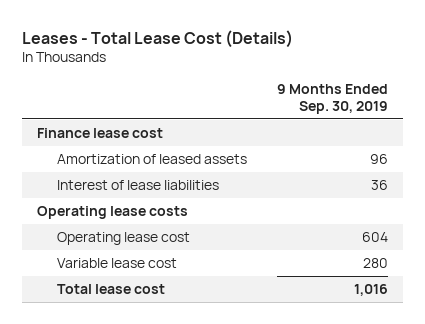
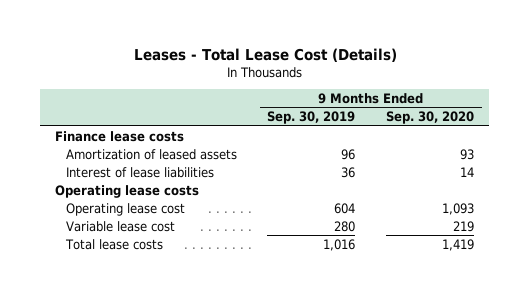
- | 9 Months Ended Sep. 30, 2019
+ | 9 Months Ended Sep. 30, 2019 | 9 Months Ended Sep. 30, 2020
- Finance lease cost
+ Finance lease costs
- Total lease cost | 1,016
+ Total lease costs | 1,016 | 1,419

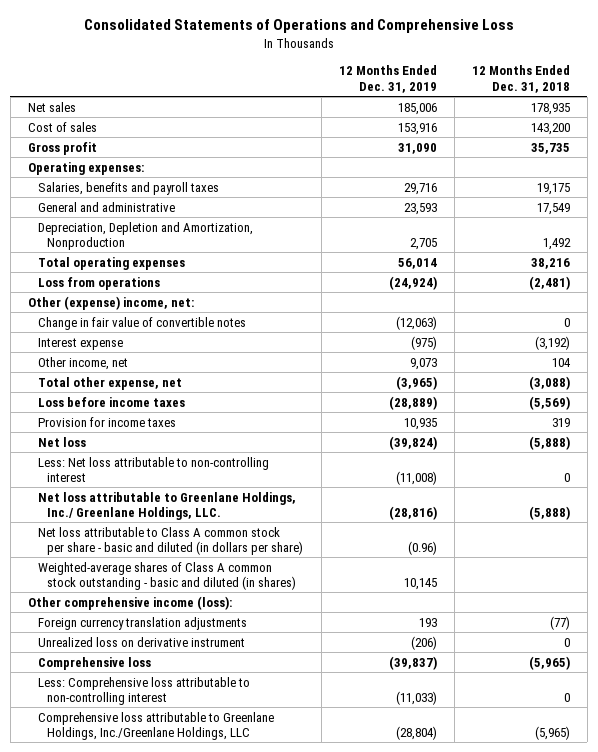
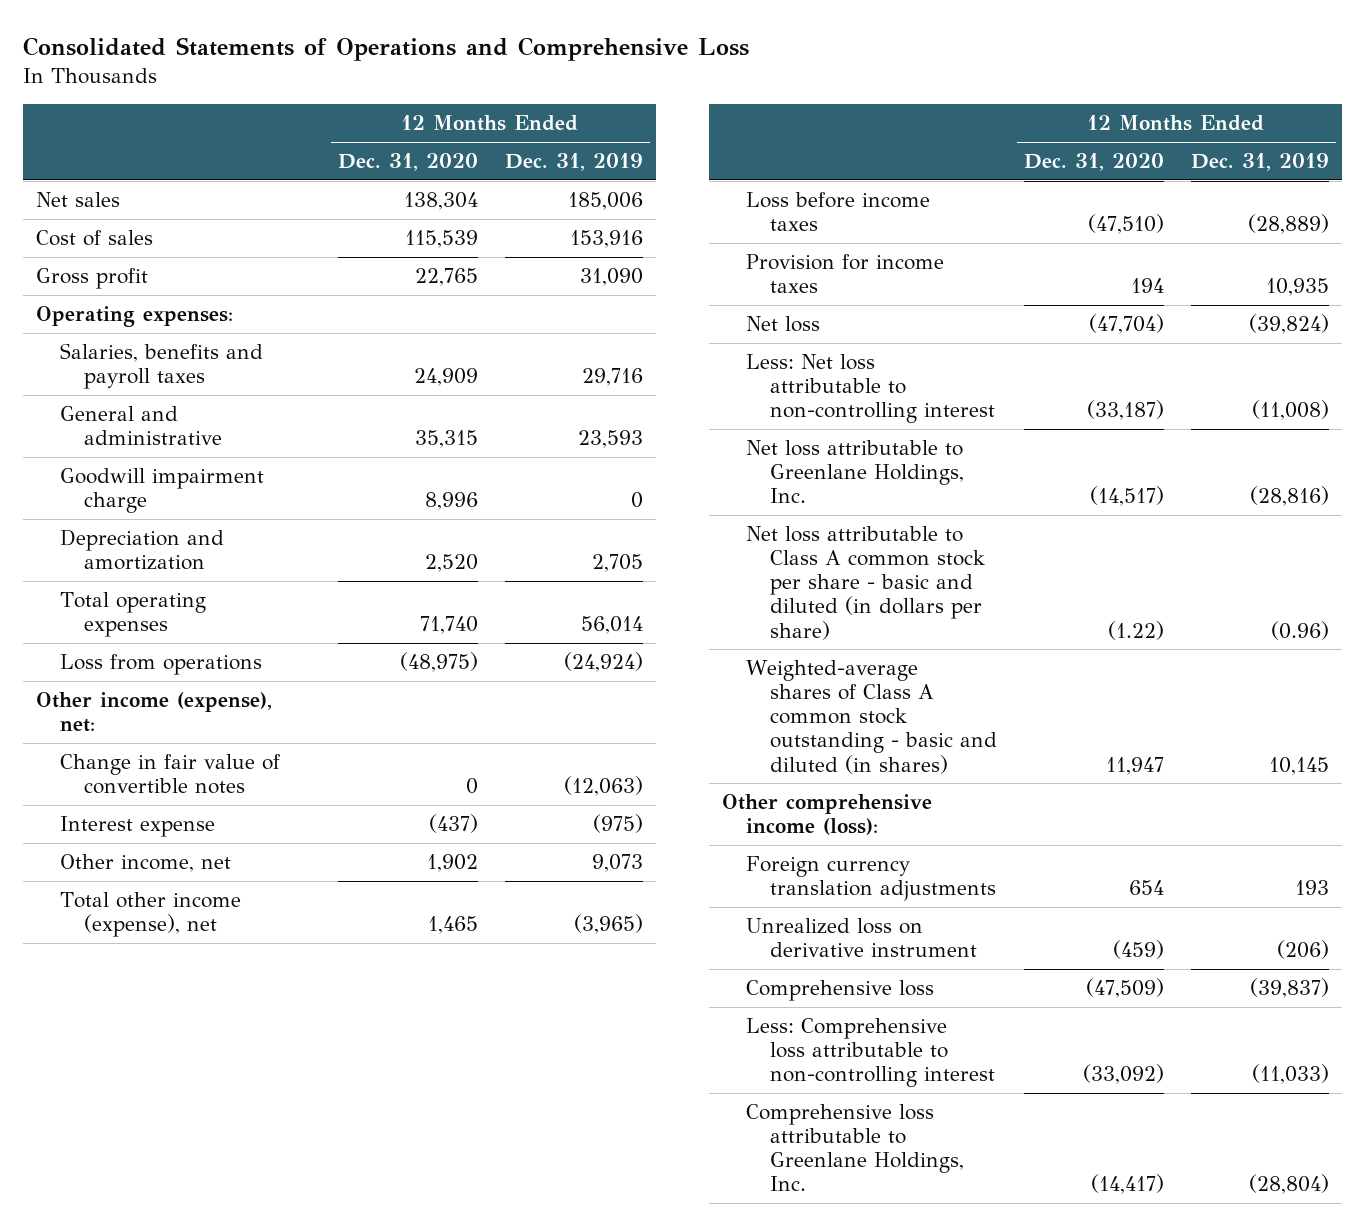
- | 12 Months Ended Dec. 31, 2019 | 12 Months Ended Dec. 31, 2018
+ | 12 Months Ended Dec. 31, 2020 | 12 Months Ended Dec. 31, 2019
- Depreciation, Depletion and Amortization, Nonproduction | 2,705 | 1,492
+ Goodwill impairment charge | 8,996 | 0
+ Depreciation and amortization | 2,520 | 2,705
- Other (expense) income, net:
+ Other income (expense), net:
- Total other expense, net | (3,965) | (3,088)
+ Total other income (expense), net | 1,465 | (3,965)
- Net loss attributable to Greenlane Holdings, Inc./ Greenlane Holdings, LLC. | (28,816) | (5,888)
+ Net loss attributable to Greenlane Holdings, Inc. | (14,517) | (28,816)
- Comprehensive loss attributable to Greenlane Holdings, Inc./Greenlane Holdings, LLC | (28,804) | (5,965)
+ Comprehensive loss attributable to Greenlane Holdings, Inc. | (14,417) | (28,804)

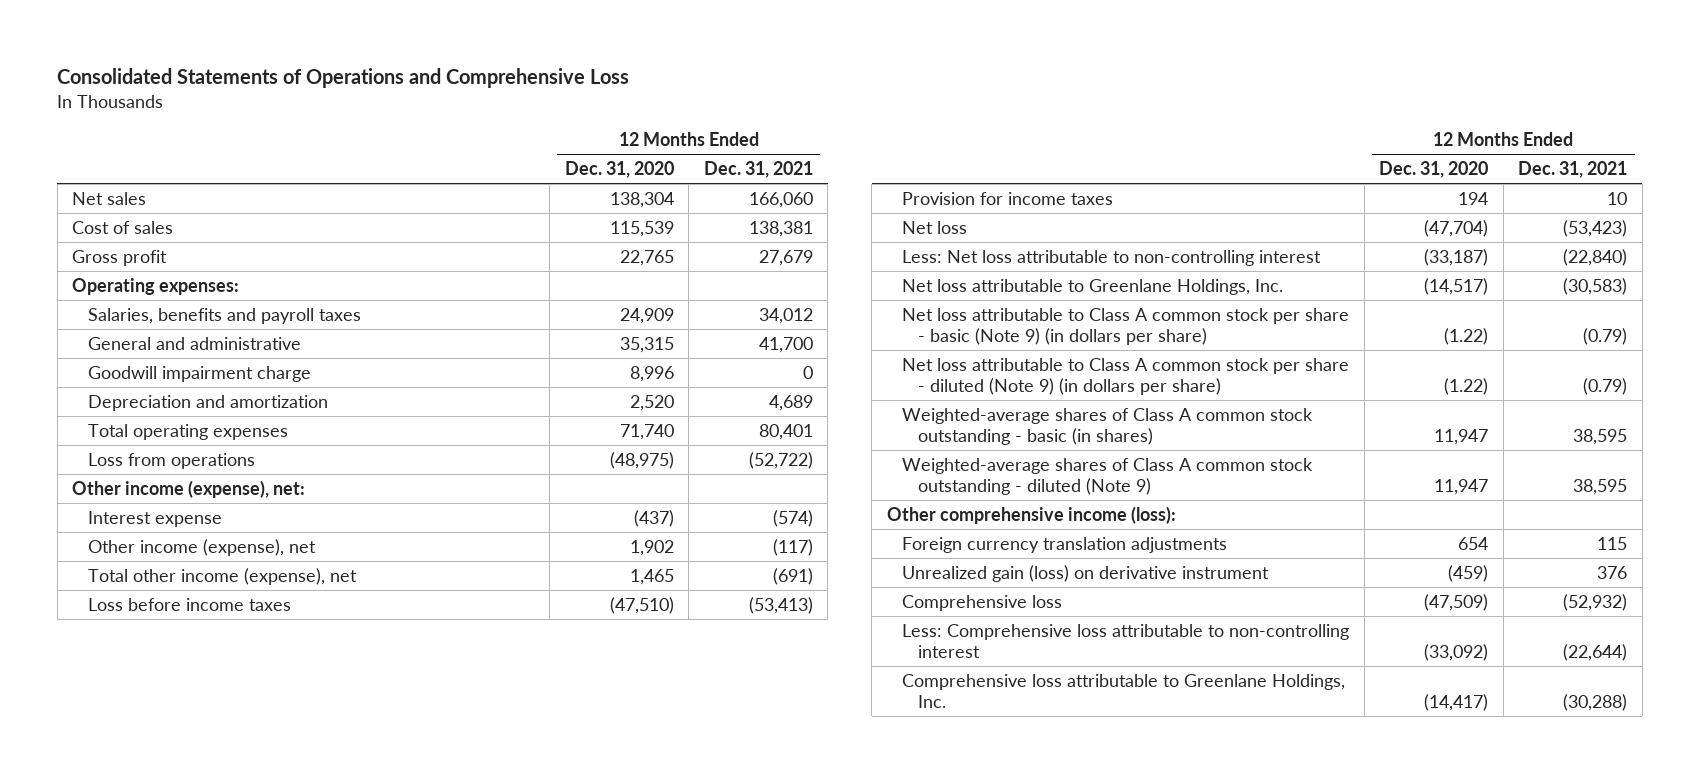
- | 12 Months Ended Dec. 31, 2020 | 12 Months Ended Dec. 31, 2019
+ | 12 Months Ended Dec. 31, 2020 | 12 Months Ended Dec. 31, 2021
- Change in fair value of convertible notes | 0 | (12,063)
- Other income, net | 1,902 | 9,073
+ Other income (expense), net | 1,902 | (117)
- Net loss attributable to Class A common stock per share - basic and diluted (in dollars per share) | (1.22) | (0.96)
- Weighted-average shares of Class A common stock outstanding - basic and diluted (in shares) | 11,947 | 10,145
+ Net loss attributable to Class A common stock per share - basic (Note 9) (in dollars per share) | (1.22) | (0.79)
+ Net loss attributable to Class A common stock per share - diluted (Note 9) (in dollars per share) | (1.22) | (0.79)
+ Weighted-average shares of Class A common stock outstanding - basic (in shares) | 11,947 | 38,595
+ Weighted-average shares of Class A common stock outstanding - diluted (Note 9) | 11,947 | 38,595
- Unrealized loss on derivative instrument | (459) | (206)
+ Unrealized gain (loss) on derivative instrument | (459) | 376

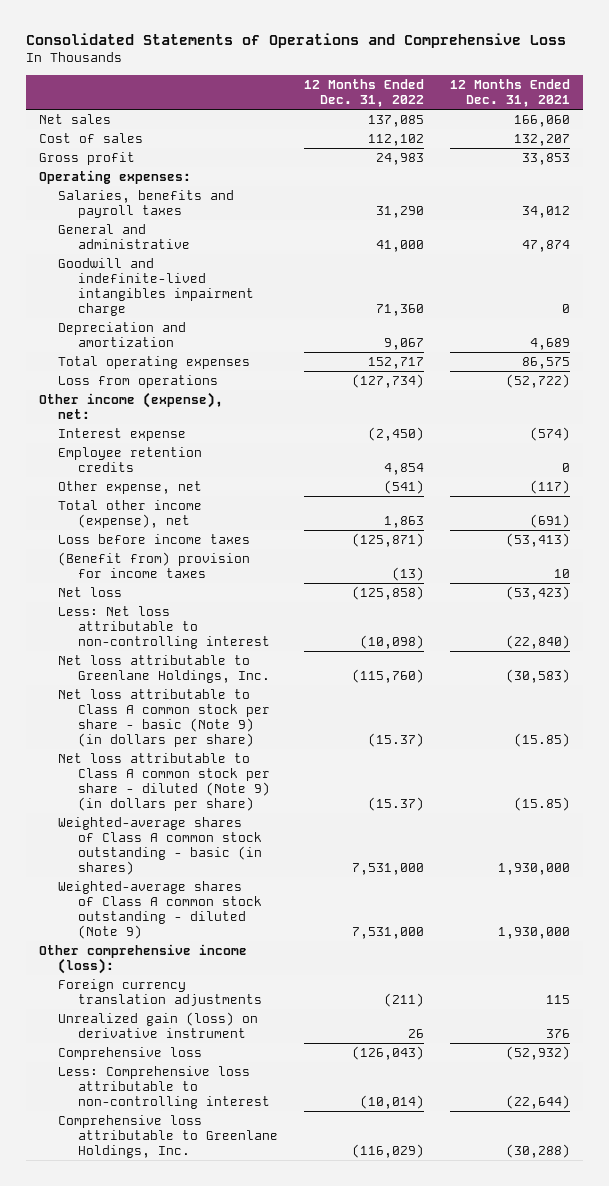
- | 12 Months Ended Dec. 31, 2020 | 12 Months Ended Dec. 31, 2021
+ | 12 Months Ended Dec. 31, 2022 | 12 Months Ended Dec. 31, 2021
- Cost of sales | 115,539 | 138,381
- Gross profit | 22,765 | 27,679
+ Cost of sales | 112,102 | 132,207
+ Gross profit | 24,983 | 33,853
- General and administrative | 35,315 | 41,700
- Goodwill impairment charge | 8,996 | 0
+ General and administrative | 41,000 | 47,874
+ Goodwill and indefinite-lived intangibles impairment charge | 71,360 | 0
- Total operating expenses | 71,740 | 80,401
+ Total operating expenses | 152,717 | 86,575
- Other income (expense), net | 1,902 | (117)
+ Employee retention credits | 4,854 | 0
+ Other expense, net | (541) | (117)
- Provision for income taxes | 194 | 10
+ (Benefit from) provision for income taxes | (13) | 10
- Net loss attributable to Class A common stock per share - basic (Note 9) (in dollars per share) | (1.22) | (0.79)
- Net loss attributable to Class A common stock per share - diluted (Note 9) (in dollars per share) | (1.22) | (0.79)
- Weighted-average shares of Class A common stock outstanding - basic (in shares) | 11,947 | 38,595
- Weighted-average shares of Class A common stock outstanding - diluted (Note 9) | 11,947 | 38,595
+ Net loss attributable to Class A common stock per share - basic (Note 9) (in dollars per share) | (15.37) | (15.85)
+ Net loss attributable to Class A common stock per share - diluted (Note 9) (in dollars per share) | (15.37) | (15.85)
+ Weighted-average shares of Class A common stock outstanding - basic (in shares) | 7,531,000 | 1,930,000
+ Weighted-average shares of Class A common stock outstanding - diluted (Note 9) | 7,531,000 | 1,930,000

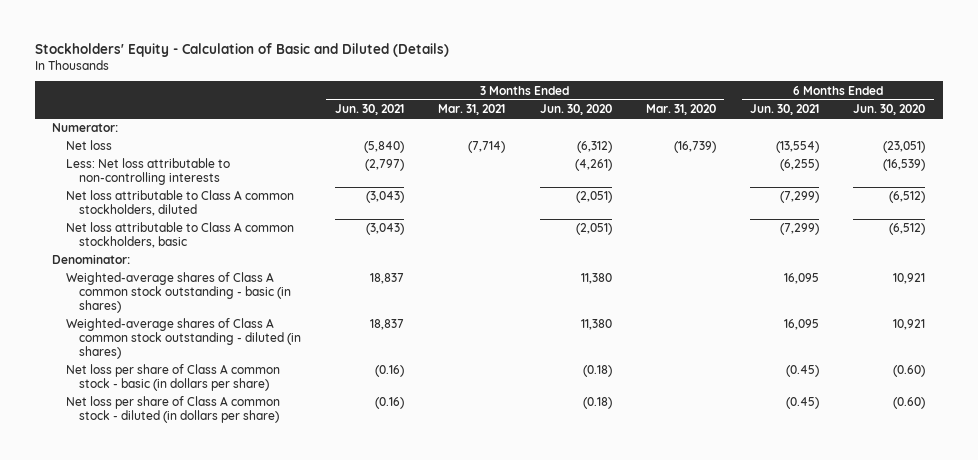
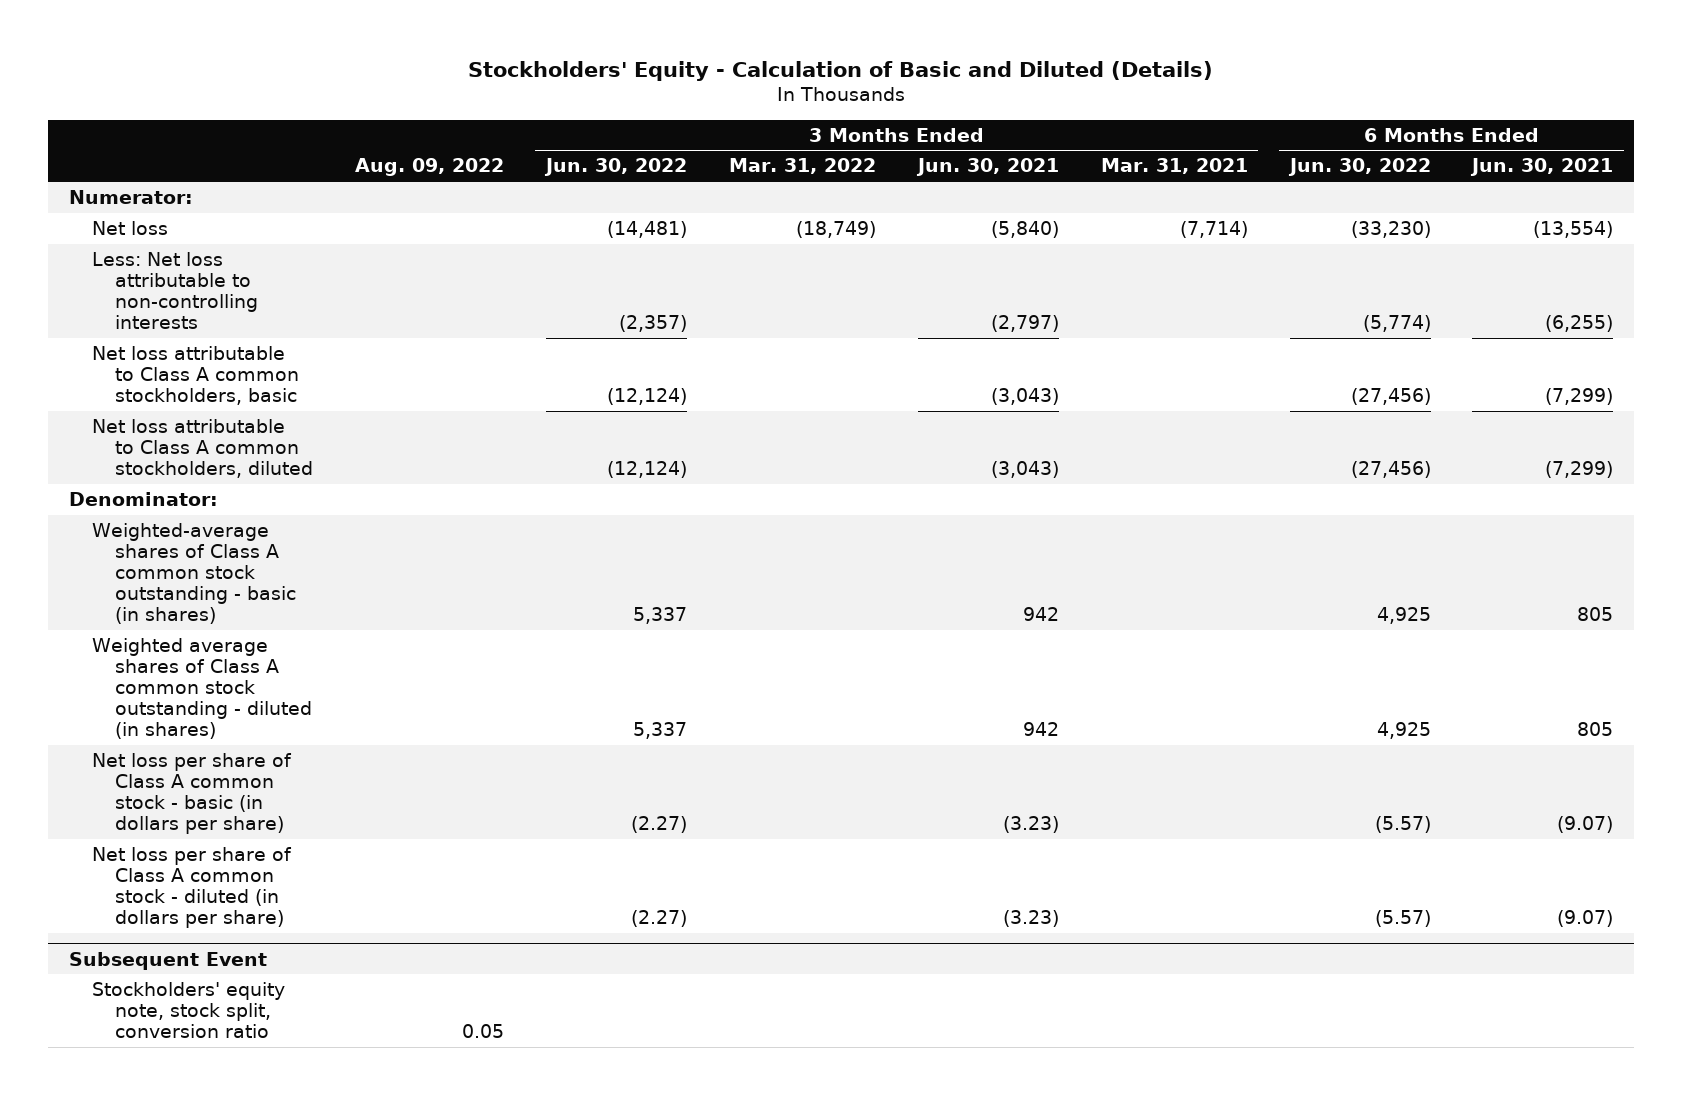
- | 3 Months Ended Jun. 30, 2021 | 3 Months Ended Mar. 31, 2021 | 3 Months Ended Jun. 30, 2020 | 3 Months Ended Mar. 31, 2020 | 6 Months Ended Jun. 30, 2021 | 6 Months Ended Jun. 30, 2020
+ | Aug. 09, 2022 | 3 Months Ended Jun. 30, 2022 | 3 Months Ended Mar. 31, 2022 | 3 Months Ended Jun. 30, 2021 | 3 Months Ended Mar. 31, 2021 | 6 Months Ended Jun. 30, 2022 | 6 Months Ended Jun. 30, 2021
moved down: Net loss attributable to Class A common stockholders, diluted | | (12,124) | | (3,043) | | (27,456) | (7,299)
- Weighted-average shares of Class A common stock outstanding - basic (in shares) | 18,837 | | 11,380 | | 16,095 | 10,921
- Weighted-average shares of Class A common stock outstanding - diluted (in shares) | 18,837 | | 11,380 | | 16,095 | 10,921
- Net loss per share of Class A common stock - basic (in dollars per share) | (0.16) | | (0.18) | | (0.45) | (0.60)
- Net loss per share of Class A common stock - diluted (in dollars per share) | (0.16) | | (0.18) | | (0.45) | (0.60)
+ Weighted-average shares of Class A common stock outstanding - basic (in shares) | | 5,337 | | 942 | | 4,925 | 805
+ Weighted average shares of Class A common stock outstanding - diluted (in shares) | | 5,337 | | 942 | | 4,925 | 805
+ Net loss per share of Class A common stock - basic (in dollars per share) | | (2.27) | | (3.23) | | (5.57) | (9.07)
+ Net loss per share of Class A common stock - diluted (in dollars per share) | | (2.27) | | (3.23) | | (5.57) | (9.07)
+ Subsequent Event
+ Stockholders' equity note, stock split, conversion ratio | 0.05 | | | | | |

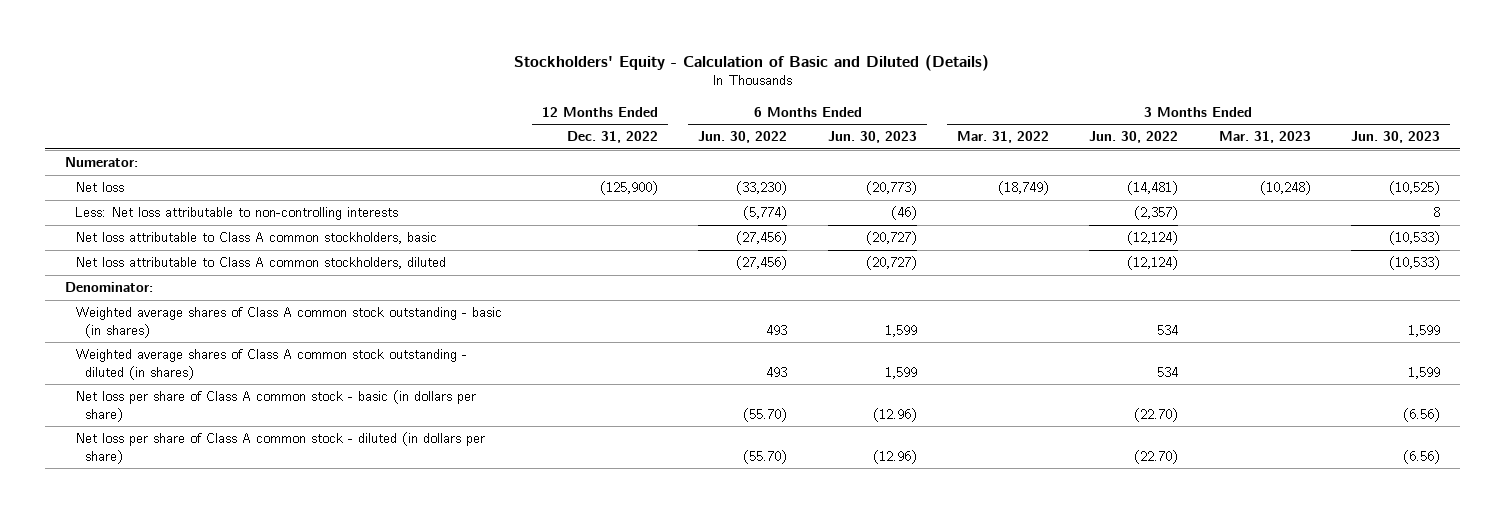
- | Aug. 09, 2022 | 3 Months Ended Jun. 30, 2022 | 3 Months Ended Mar. 31, 2022 | 3 Months Ended Jun. 30, 2021 | 3 Months Ended Mar. 31, 2021 | 6 Months Ended Jun. 30, 2022 | 6 Months Ended Jun. 30, 2021
+ | 12 Months Ended Dec. 31, 2022 | 6 Months Ended Jun. 30, 2022 | 6 Months Ended Jun. 30, 2023 | 3 Months Ended Mar. 31, 2022 | 3 Months Ended Jun. 30, 2022 | 3 Months Ended Mar. 31, 2023 | 3 Months Ended Jun. 30, 2023
- Weighted-average shares of Class A common stock outstanding - basic (in shares) | | 5,337 | | 942 | | 4,925 | 805
- Weighted average shares of Class A common stock outstanding - diluted (in shares) | | 5,337 | | 942 | | 4,925 | 805
- Net loss per share of Class A common stock - basic (in dollars per share) | | (2.27) | | (3.23) | | (5.57) | (9.07)
- Net loss per share of Class A common stock - diluted (in dollars per share) | | (2.27) | | (3.23) | | (5.57) | (9.07)
- Subsequent Event
- Stockholders' equity note, stock split, conversion ratio | 0.05 | | | | | |
+ Weighted average shares of Class A common stock outstanding - basic (in shares) | | 493 | 1,599 | | 534 | | 1,599
+ Weighted average shares of Class A common stock outstanding - diluted (in shares) | | 493 | 1,599 | | 534 | | 1,599
+ Net loss per share of Class A common stock - basic (in dollars per share) | | (55.70) | (12.96) | | (22.70) | | (6.56)
+ Net loss per share of Class A common stock - diluted (in dollars per share) | | (55.70) | (12.96) | | (22.70) | | (6.56)

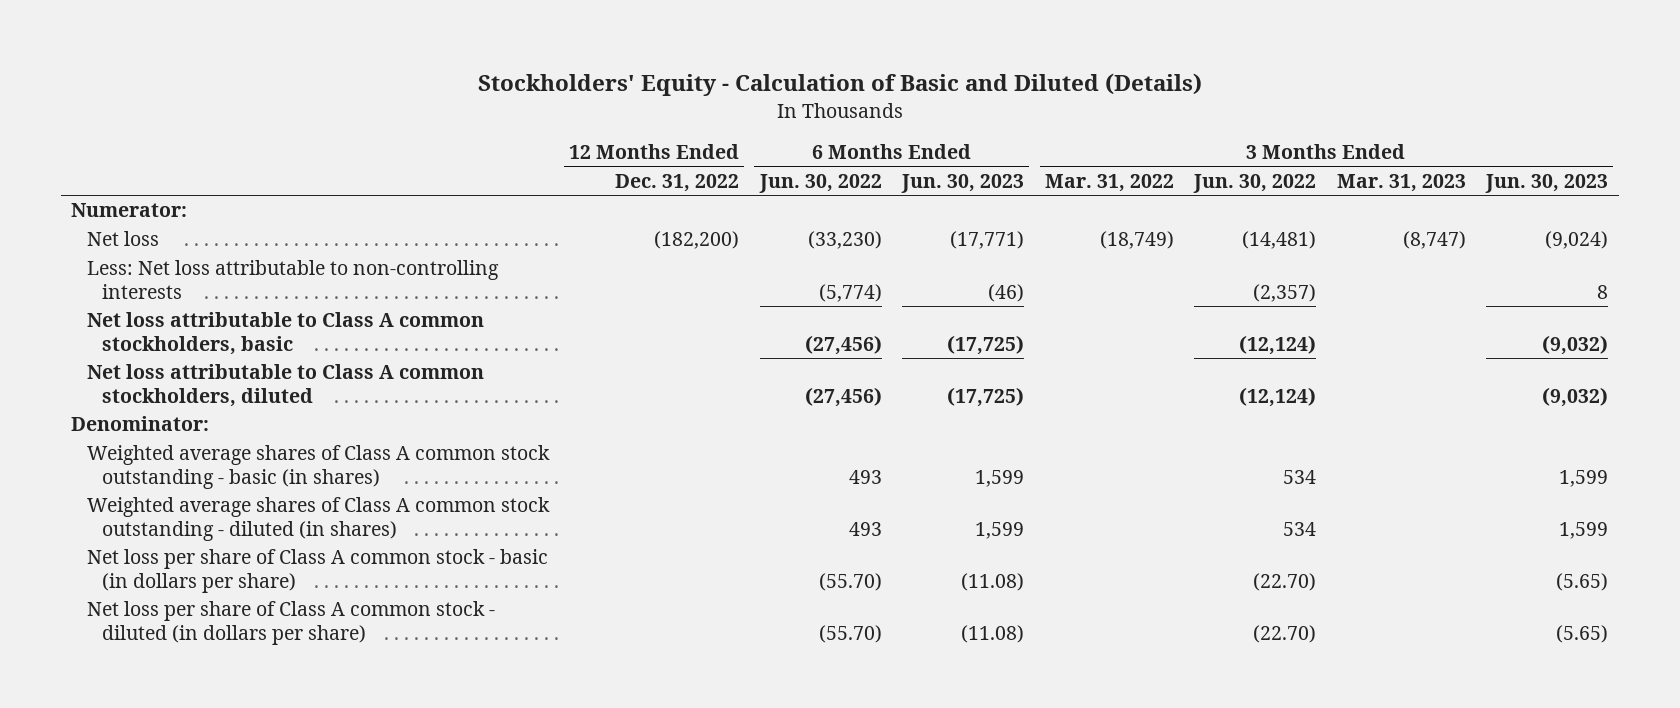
- Net loss | (125,900) | (33,230) | (20,773) | (18,749) | (14,481) | (10,248) | (10,525)
+ Net loss | (182,200) | (33,230) | (17,771) | (18,749) | (14,481) | (8,747) | (9,024)
- Net loss attributable to Class A common stockholders, basic | | (27,456) | (20,727) | | (12,124) | | (10,533)
- Net loss attributable to Class A common stockholders, diluted | | (27,456) | (20,727) | | (12,124) | | (10,533)
+ Net loss attributable to Class A common stockholders, basic | | (27,456) | (17,725) | | (12,124) | | (9,032)
+ Net loss attributable to Class A common stockholders, diluted | | (27,456) | (17,725) | | (12,124) | | (9,032)
- Net loss per share of Class A common stock - basic (in dollars per share) | | (55.70) | (12.96) | | (22.70) | | (6.56)
- Net loss per share of Class A common stock - diluted (in dollars per share) | | (55.70) | (12.96) | | (22.70) | | (6.56)
+ Net loss per share of Class A common stock - basic (in dollars per share) | | (55.70) | (11.08) | | (22.70) | | (5.65)
+ Net loss per share of Class A common stock - diluted (in dollars per share) | | (55.70) | (11.08) | | (22.70) | | (5.65)

